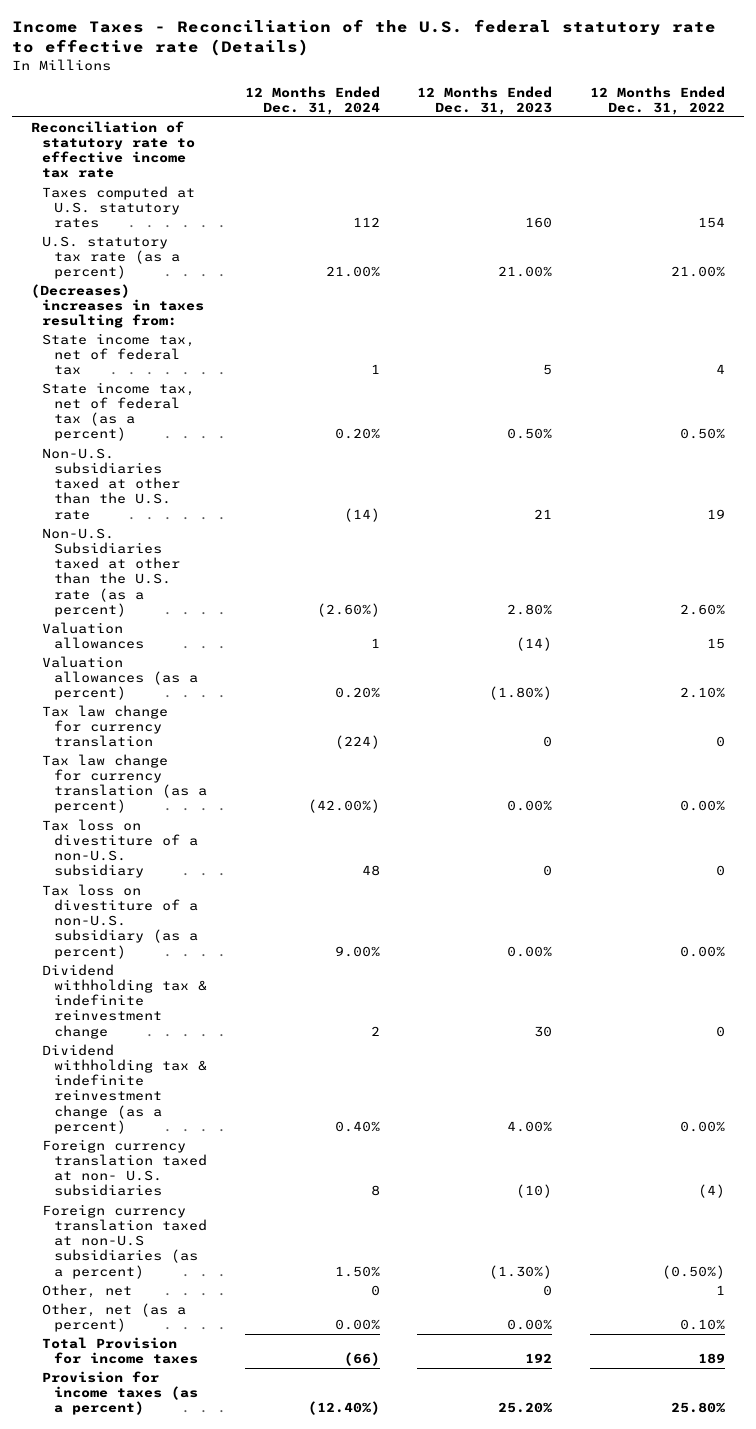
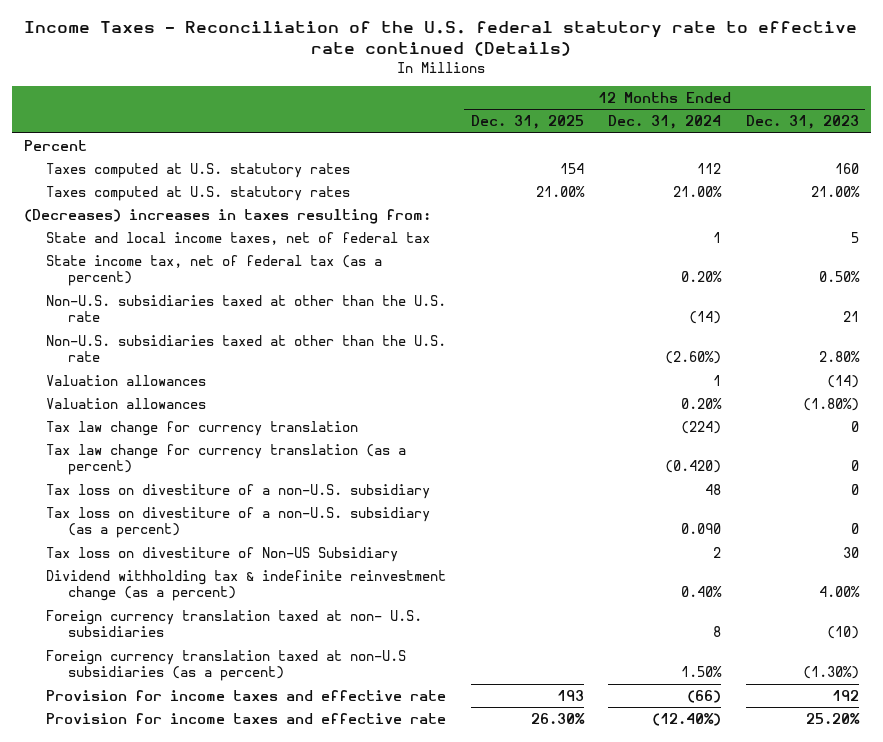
- Income Taxes - Reconciliation of the U.S. federal statutory rate to effective rate (Details)
+ Income Taxes - Reconciliation of the U.S. federal statutory rate to effective rate continued (Details)
- | 12 Months Ended Dec. 31, 2024 | 12 Months Ended Dec. 31, 2023 | 12 Months Ended Dec. 31, 2022
+ | 12 Months Ended Dec. 31, 2025 | 12 Months Ended Dec. 31, 2024 | 12 Months Ended Dec. 31, 2023
- Reconciliation of statutory rate to effective income tax rate
+ Percent
- U.S. statutory tax rate (as a percent) | 21.00% | 21.00% | 21.00%
+ Taxes computed at U.S. statutory rates | 21.00% | 21.00% | 21.00%
- State income tax, net of federal tax | 1 | 5 | 4
+ State and local income taxes, net of federal tax | | 1 | 5
- Non-U.S. Subsidiaries taxed at other than the U.S. rate (as a percent) | (2.60%) | 2.80% | 2.60%
+ Non-U.S. subsidiaries taxed at other than the U.S. rate | | (2.60%) | 2.80%
- Valuation allowances (as a percent) | 0.20% | (1.80%) | 2.10%
+ Valuation allowances | | 0.20% | (1.80%)
- Tax law change for currency translation (as a percent) | (42.00%) | 0.00% | 0.00%
+ Tax law change for currency translation (as a percent) | | (0.420) | 0
- Tax loss on divestiture of a non-U.S. subsidiary (as a percent) | 9.00% | 0.00% | 0.00%
- Dividend withholding tax & indefinite reinvestment change | 2 | 30 | 0
+ Tax loss on divestiture of a non-U.S. subsidiary (as a percent) | | 0.090 | 0
+ Tax loss on divestiture of Non-US Subsidiary | | 2 | 30
- Other, net | 0 | 0 | 1
- Other, net (as a percent) | 0.00% | 0.00% | 0.10%
- Total Provision for income taxes | (66) | 192 | 189
- Provision for income taxes (as a percent) | (12.40%) | 25.20% | 25.80%
+ Provision for income taxes and effective rate | 193 | (66) | 192
+ Provision for income taxes and effective rate | 26.30% | (12.40%) | 25.20%

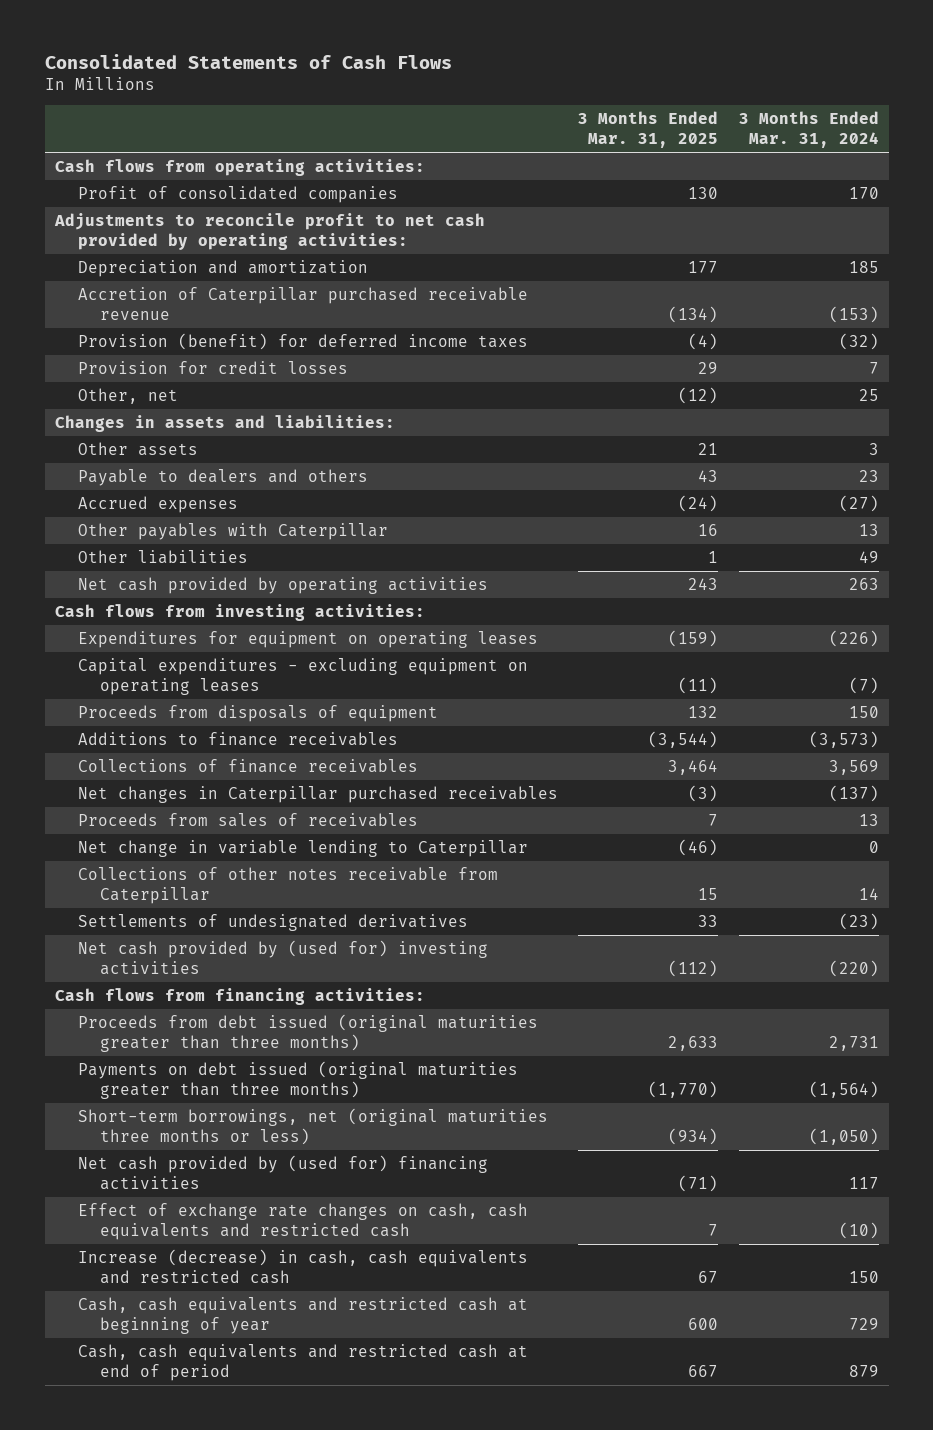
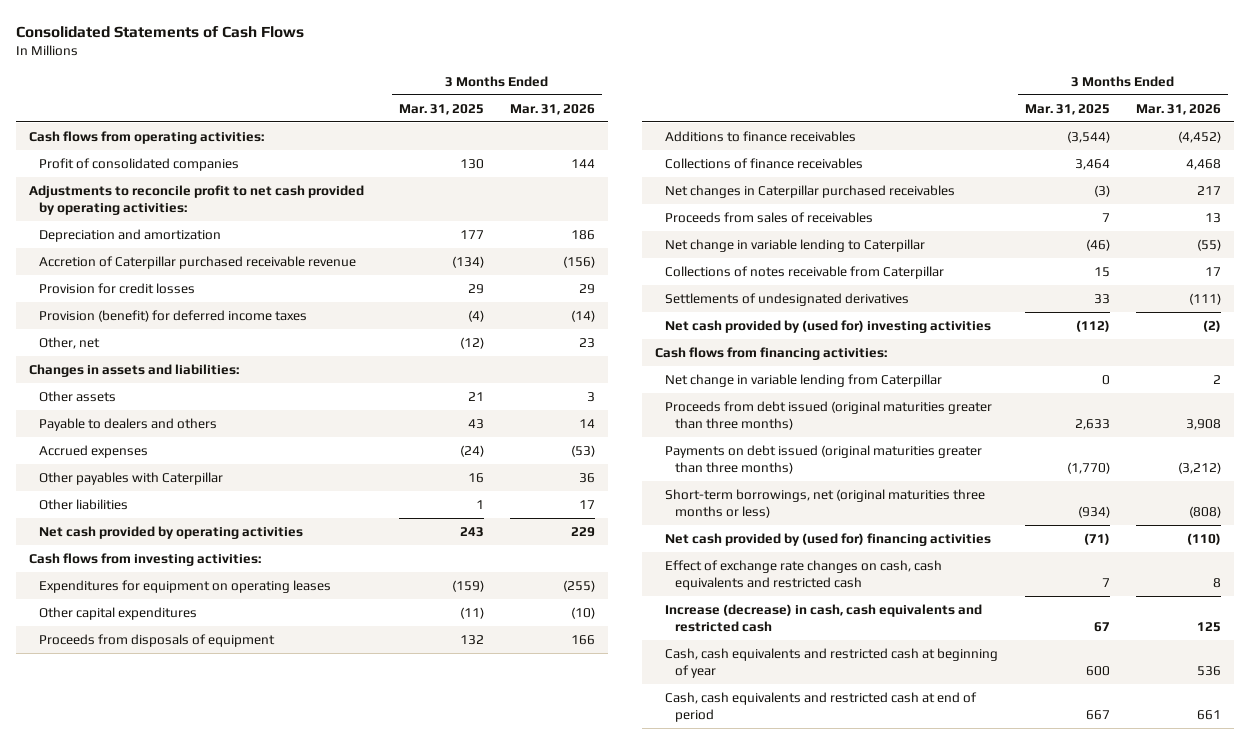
- | 3 Months Ended Mar. 31, 2025 | 3 Months Ended Mar. 31, 2024
+ | 3 Months Ended Mar. 31, 2025 | 3 Months Ended Mar. 31, 2026
moved down: Provision (benefit) for deferred income taxes | (4) | (14)
- Capital expenditures - excluding equipment on operating leases | (11) | (7)
+ Other capital expenditures | (11) | (10)
- Collections of other notes receivable from Caterpillar | 15 | 14
+ Collections of notes receivable from Caterpillar | 15 | 17
+ Net change in variable lending from Caterpillar | 0 | 2

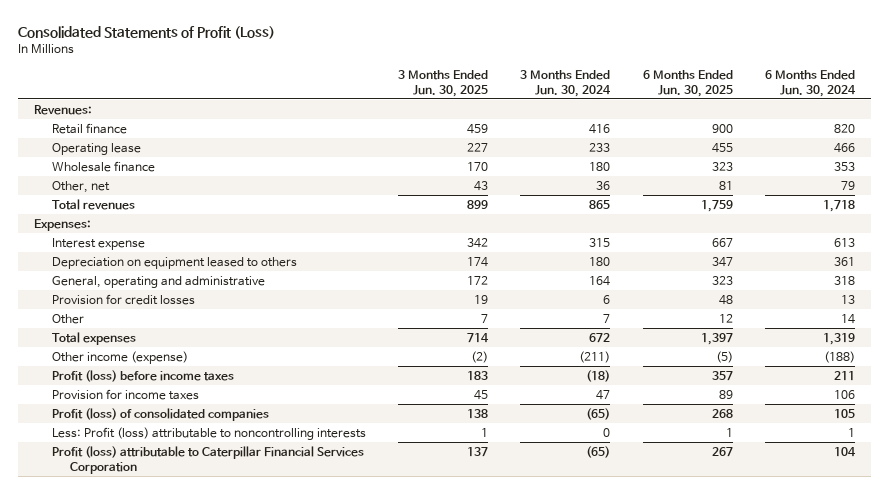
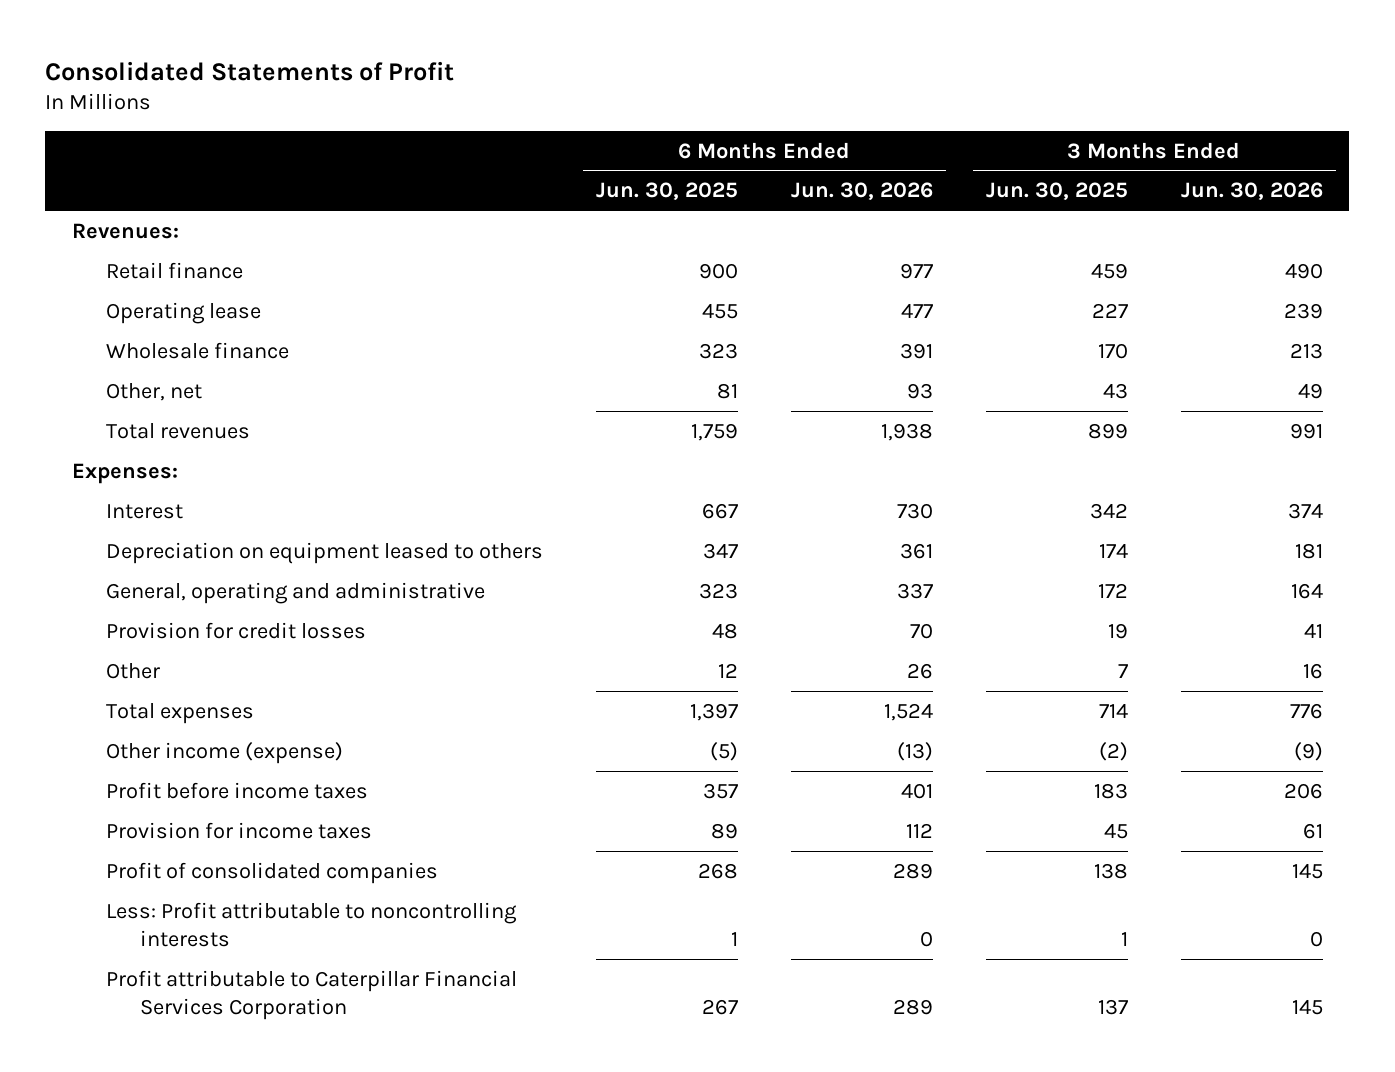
- Consolidated Statements of Profit (Loss)
+ Consolidated Statements of Profit
- | 3 Months Ended Jun. 30, 2025 | 3 Months Ended Jun. 30, 2024 | 6 Months Ended Jun. 30, 2025 | 6 Months Ended Jun. 30, 2024
+ | 6 Months Ended Jun. 30, 2025 | 6 Months Ended Jun. 30, 2026 | 3 Months Ended Jun. 30, 2025 | 3 Months Ended Jun. 30, 2026
- Interest expense | 342 | 315 | 667 | 613
+ Interest | 667 | 730 | 342 | 374
- Profit (loss) before income taxes | 183 | (18) | 357 | 211
+ Profit before income taxes | 357 | 401 | 183 | 206
- Profit (loss) of consolidated companies | 138 | (65) | 268 | 105
- Less: Profit (loss) attributable to noncontrolling interests | 1 | 0 | 1 | 1
- Profit (loss) attributable to Caterpillar Financial Services Corporation | 137 | (65) | 267 | 104
+ Profit of consolidated companies | 268 | 289 | 138 | 145
+ Less: Profit attributable to noncontrolling interests | 1 | 0 | 1 | 0
+ Profit attributable to Caterpillar Financial Services Corporation | 267 | 289 | 137 | 145

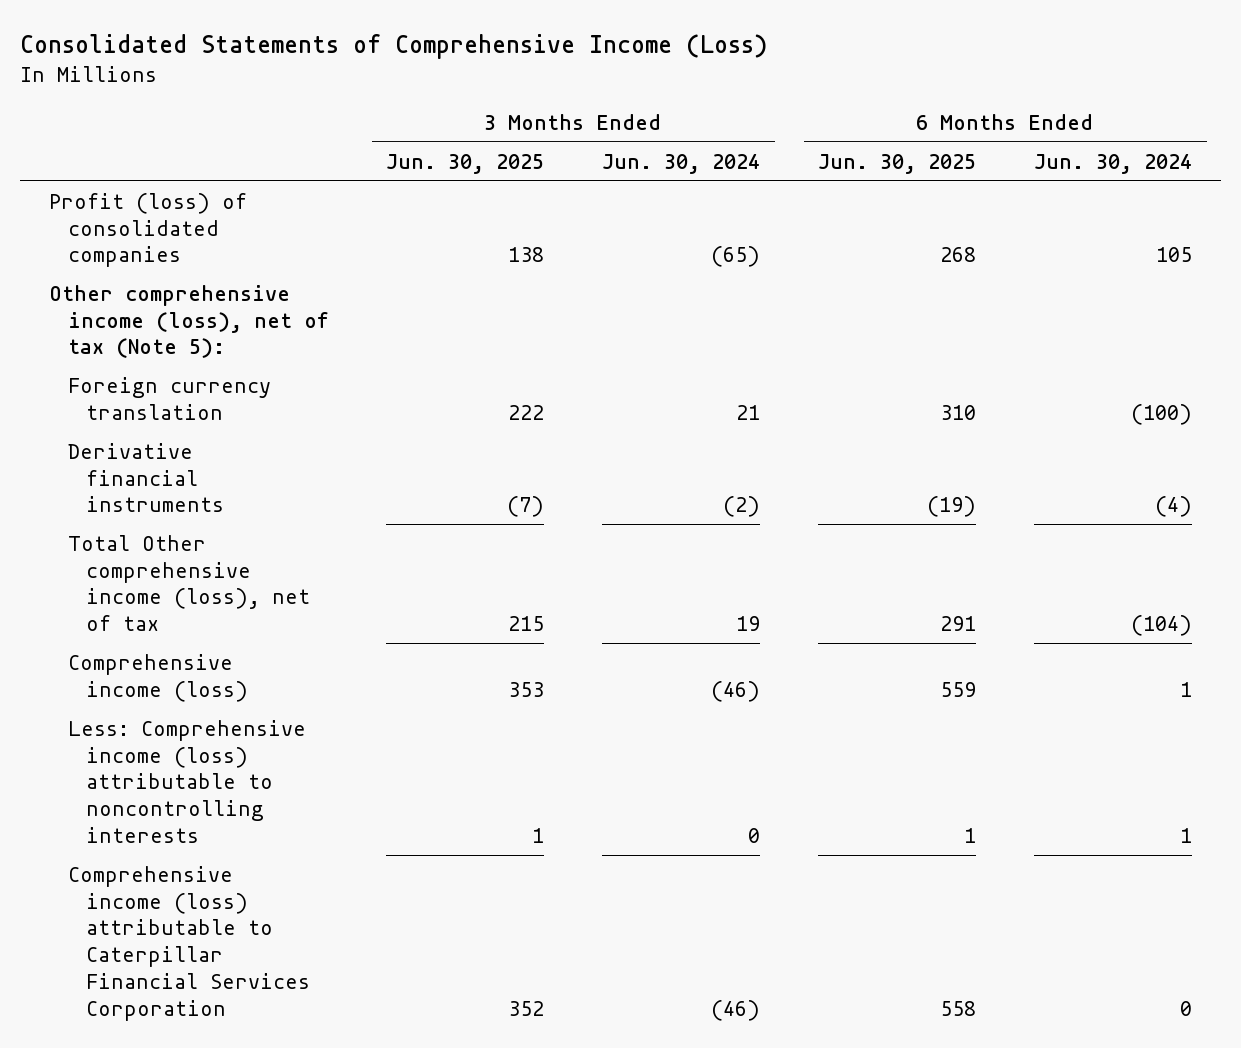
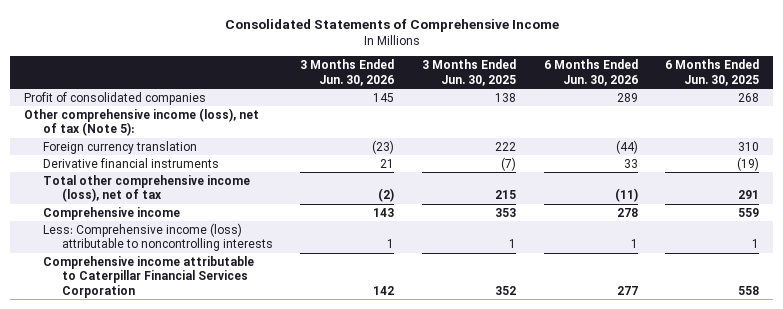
- Consolidated Statements of Comprehensive Income (Loss)
+ Consolidated Statements of Comprehensive Income
- | 3 Months Ended Jun. 30, 2025 | 3 Months Ended Jun. 30, 2024 | 6 Months Ended Jun. 30, 2025 | 6 Months Ended Jun. 30, 2024
+ | 3 Months Ended Jun. 30, 2026 | 3 Months Ended Jun. 30, 2025 | 6 Months Ended Jun. 30, 2026 | 6 Months Ended Jun. 30, 2025
- Profit (loss) of consolidated companies | 138 | (65) | 268 | 105
+ Profit of consolidated companies | 145 | 138 | 289 | 268
- Total Other comprehensive income (loss), net of tax | 215 | 19 | 291 | (104)
- Comprehensive income (loss) | 353 | (46) | 559 | 1
+ Total other comprehensive income (loss), net of tax | (2) | 215 | (11) | 291
+ Comprehensive income | 143 | 353 | 278 | 559
- Comprehensive income (loss) attributable to Caterpillar Financial Services Corporation | 352 | (46) | 558 | 0
+ Comprehensive income attributable to Caterpillar Financial Services Corporation | 142 | 352 | 277 | 558

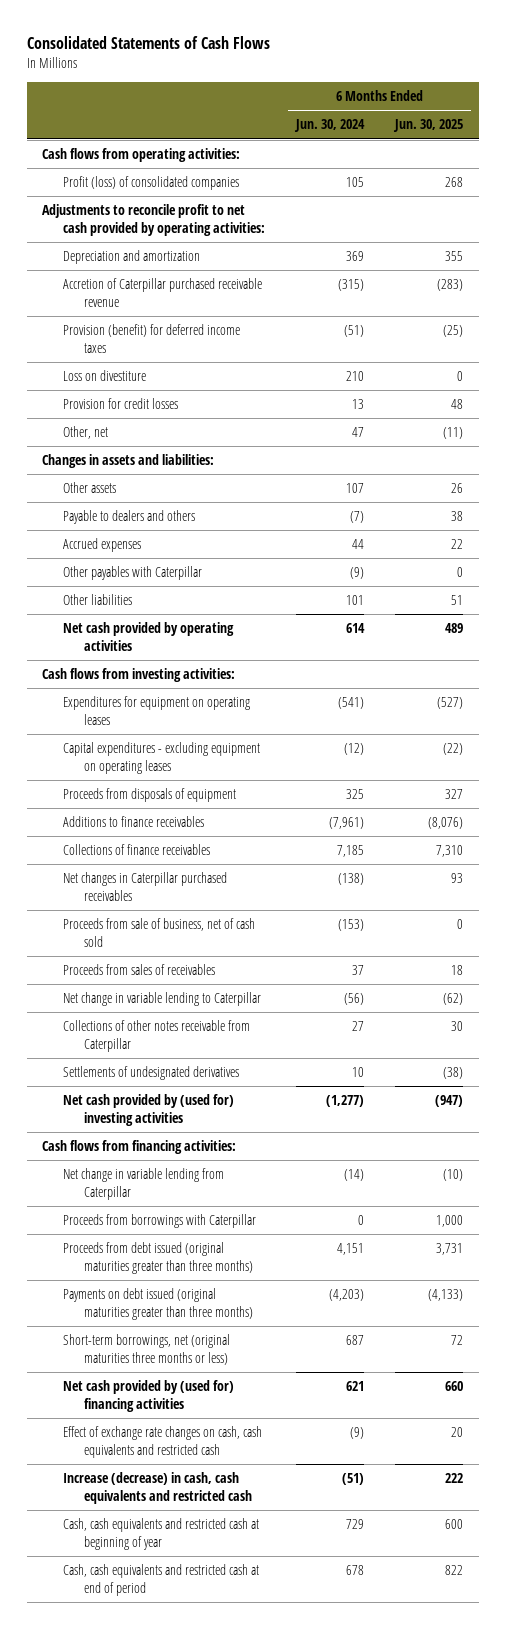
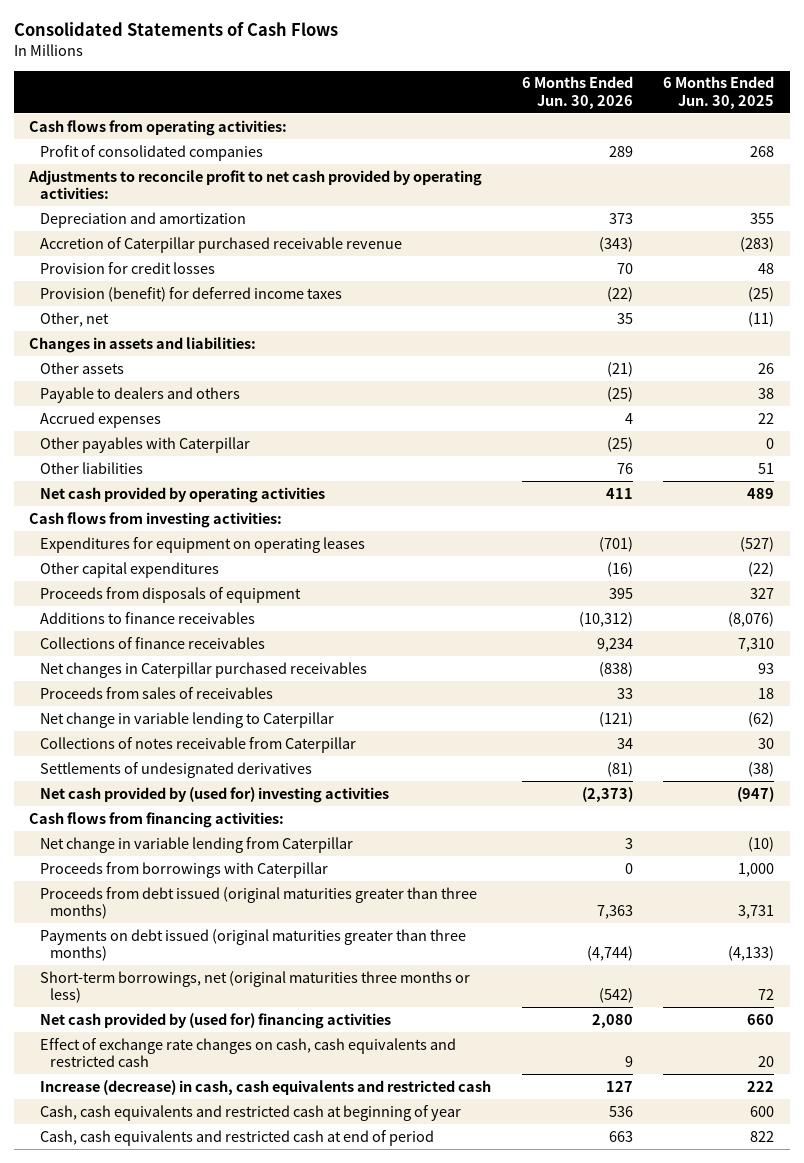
- | 6 Months Ended Jun. 30, 2024 | 6 Months Ended Jun. 30, 2025
+ | 6 Months Ended Jun. 30, 2026 | 6 Months Ended Jun. 30, 2025
- Profit (loss) of consolidated companies | 105 | 268
+ Profit of consolidated companies | 289 | 268
- Loss on divestiture | 210 | 0
moved down: Provision (benefit) for deferred income taxes | (22) | (25)
- Capital expenditures - excluding equipment on operating leases | (12) | (22)
+ Other capital expenditures | (16) | (22)
- Proceeds from sale of business, net of cash sold | (153) | 0
- Collections of other notes receivable from Caterpillar | 27 | 30
+ Collections of notes receivable from Caterpillar | 34 | 30

